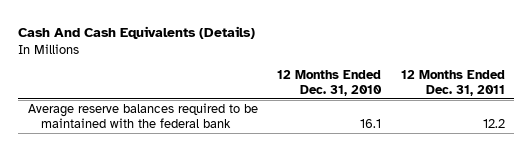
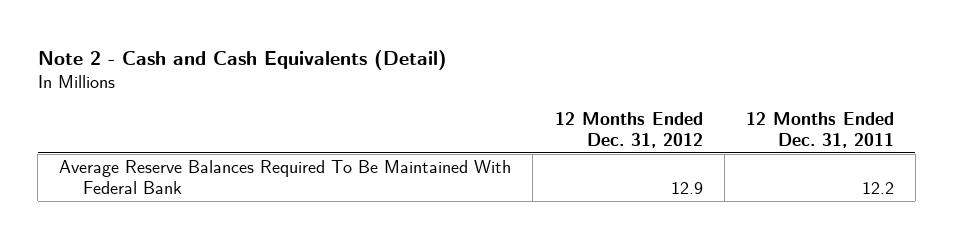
- Cash And Cash Equivalents (Details)
+ Note 2 - Cash and Cash Equivalents (Detail)
- | 12 Months Ended Dec. 31, 2010 | 12 Months Ended Dec. 31, 2011
+ | 12 Months Ended Dec. 31, 2012 | 12 Months Ended Dec. 31, 2011
- Average reserve balances required to be maintained with the federal bank | 16.1 | 12.2
+ Average Reserve Balances Required To Be Maintained With Federal Bank | 12.9 | 12.2

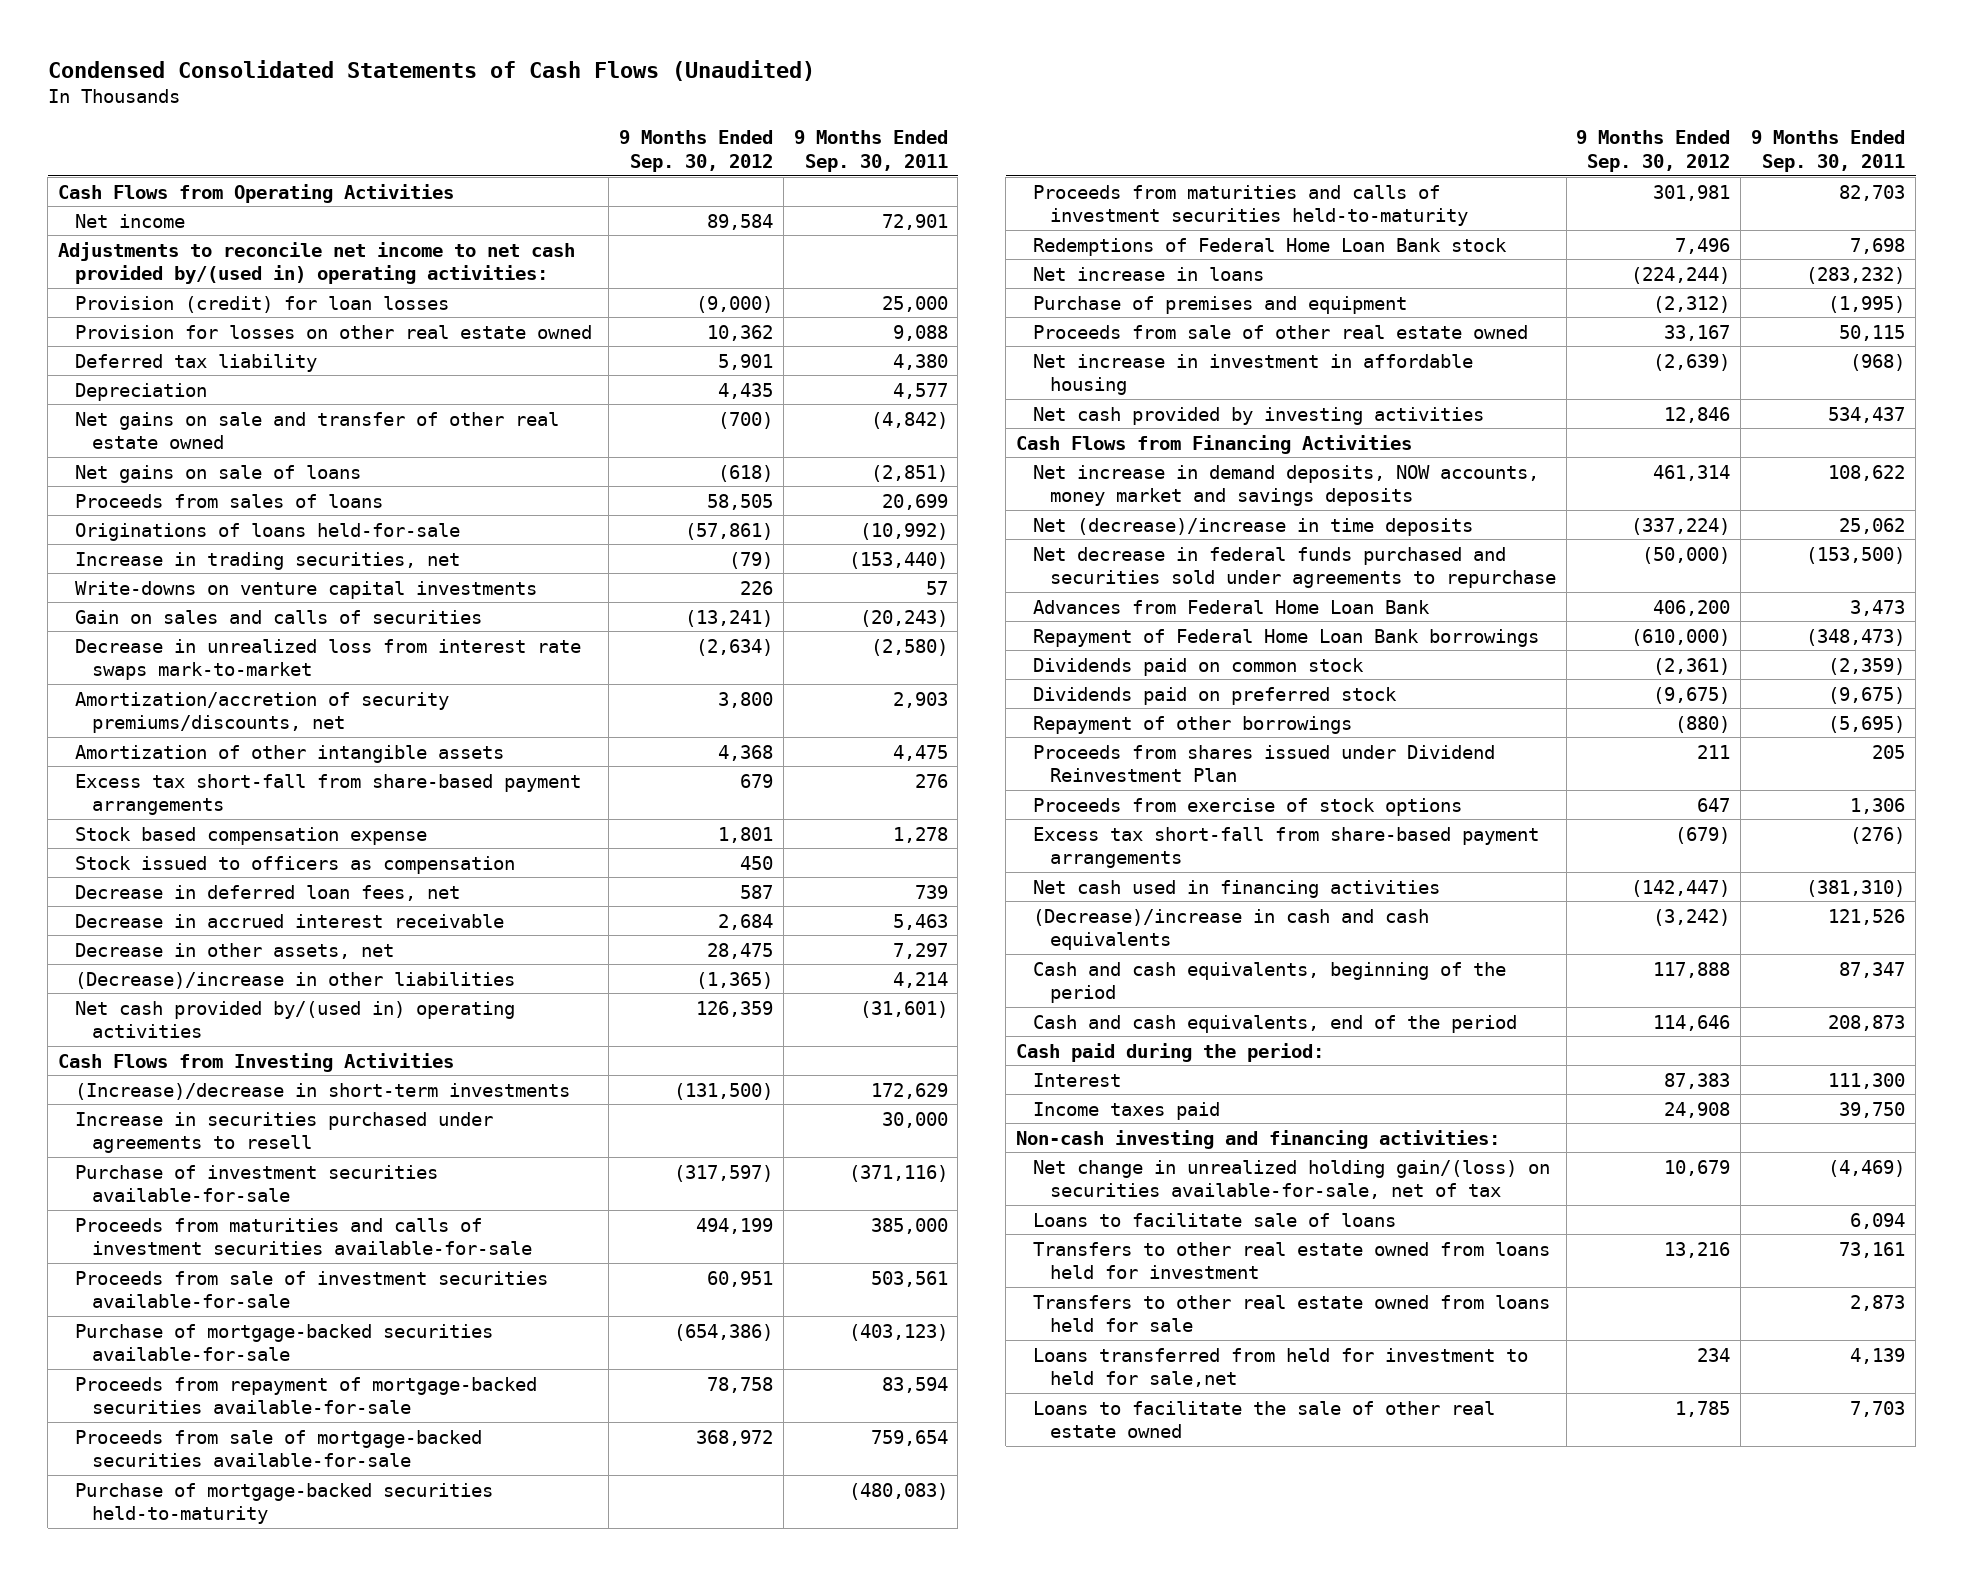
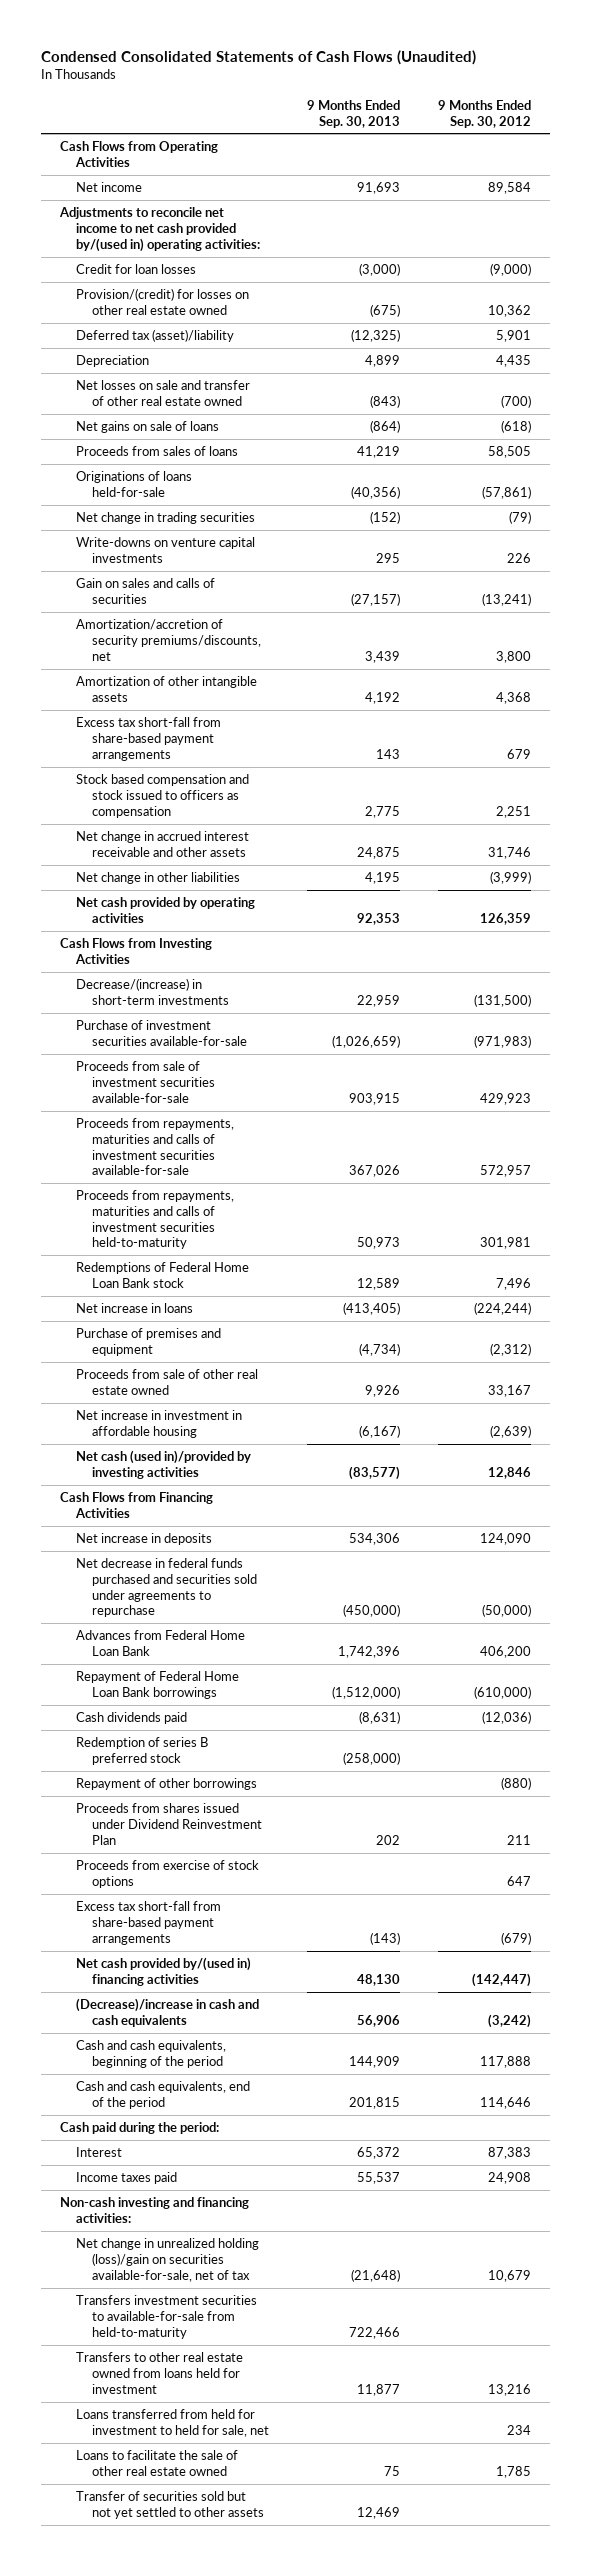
- | 9 Months Ended Sep. 30, 2012 | 9 Months Ended Sep. 30, 2011
+ | 9 Months Ended Sep. 30, 2013 | 9 Months Ended Sep. 30, 2012
- Provision (credit) for loan losses | (9,000) | 25,000
- Provision for losses on other real estate owned | 10,362 | 9,088
- Deferred tax liability | 5,901 | 4,380
+ Credit for loan losses | (3,000) | (9,000)
+ Provision/(credit) for losses on other real estate owned | (675) | 10,362
+ Deferred tax (asset)/liability | (12,325) | 5,901
- Net gains on sale and transfer of other real estate owned | (700) | (4,842)
+ Net losses on sale and transfer of other real estate owned | (843) | (700)
- Increase in trading securities, net | (79) | (153,440)
+ Net change in trading securities | (152) | (79)
- Decrease in unrealized loss from interest rate swaps mark-to-market | (2,634) | (2,580)
- Stock based compensation expense | 1,801 | 1,278
- Stock issued to officers as compensation | 450 |
- Decrease in deferred loan fees, net | 587 | 739
- Decrease in accrued interest receivable | 2,684 | 5,463
- Decrease in other assets, net | 28,475 | 7,297
- (Decrease)/increase in other liabilities | (1,365) | 4,214
- Net cash provided by/(used in) operating activities | 126,359 | (31,601)
+ Stock based compensation and stock issued to officers as compensation | 2,775 | 2,251
+ Net change in accrued interest receivable and other assets | 24,875 | 31,746
+ Net change in other liabilities | 4,195 | (3,999)
+ Net cash provided by operating activities | 92,353 | 126,359
- (Increase)/decrease in short-term investments | (131,500) | 172,629
- Increase in securities purchased under agreements to resell | | 30,000
- Purchase of investment securities available-for-sale | (317,597) | (371,116)
- Proceeds from maturities and calls of investment securities available-for-sale | 494,199 | 385,000
- Proceeds from sale of investment securities available-for-sale | 60,951 | 503,561
- Purchase of mortgage-backed securities available-for-sale | (654,386) | (403,123)
- Proceeds from repayment of mortgage-backed securities available-for-sale | 78,758 | 83,594
- Proceeds from sale of mortgage-backed securities available-for-sale | 368,972 | 759,654
- Purchase of mortgage-backed securities held-to-maturity | | (480,083)
- Proceeds from maturities and calls of investment securities held-to-maturity | 301,981 | 82,703
+ Decrease/(increase) in short-term investments | 22,959 | (131,500)
+ Purchase of investment securities available-for-sale | (1,026,659) | (971,983)
+ Proceeds from sale of investment securities available-for-sale | 903,915 | 429,923
+ Proceeds from repayments, maturities and calls of investment securities available-for-sale | 367,026 | 572,957
+ Proceeds from repayments, maturities and calls of investment securities held-to-maturity | 50,973 | 301,981
- Net cash provided by investing activities | 12,846 | 534,437
+ Net cash (used in)/provided by investing activities | (83,577) | 12,846
- Net increase in demand deposits, NOW accounts, money market and savings deposits | 461,314 | 108,622
- Net (decrease)/increase in time deposits | (337,224) | 25,062
+ Net increase in deposits | 534,306 | 124,090
- Dividends paid on common stock | (2,361) | (2,359)
- Dividends paid on preferred stock | (9,675) | (9,675)
+ Cash dividends paid | (8,631) | (12,036)
+ Redemption of series B preferred stock | (258,000) |
- Net cash used in financing activities | (142,447) | (381,310)
+ Net cash provided by/(used in) financing activities | 48,130 | (142,447)
- Net change in unrealized holding gain/(loss) on securities available-for-sale, net of tax | 10,679 | (4,469)
- Loans to facilitate sale of loans | | 6,094
+ Net change in unrealized holding (loss)/gain on securities available-for-sale, net of tax | (21,648) | 10,679
+ Transfers investment securities to available-for-sale from held-to-maturity | 722,466 |
- Transfers to other real estate owned from loans held for sale | | 2,873
- Loans transferred from held for investment to held for sale,net | 234 | 4,139
+ Loans transferred from held for investment to held for sale, net | | 234
+ Transfer of securities sold but not yet settled to other assets | 12,469 |

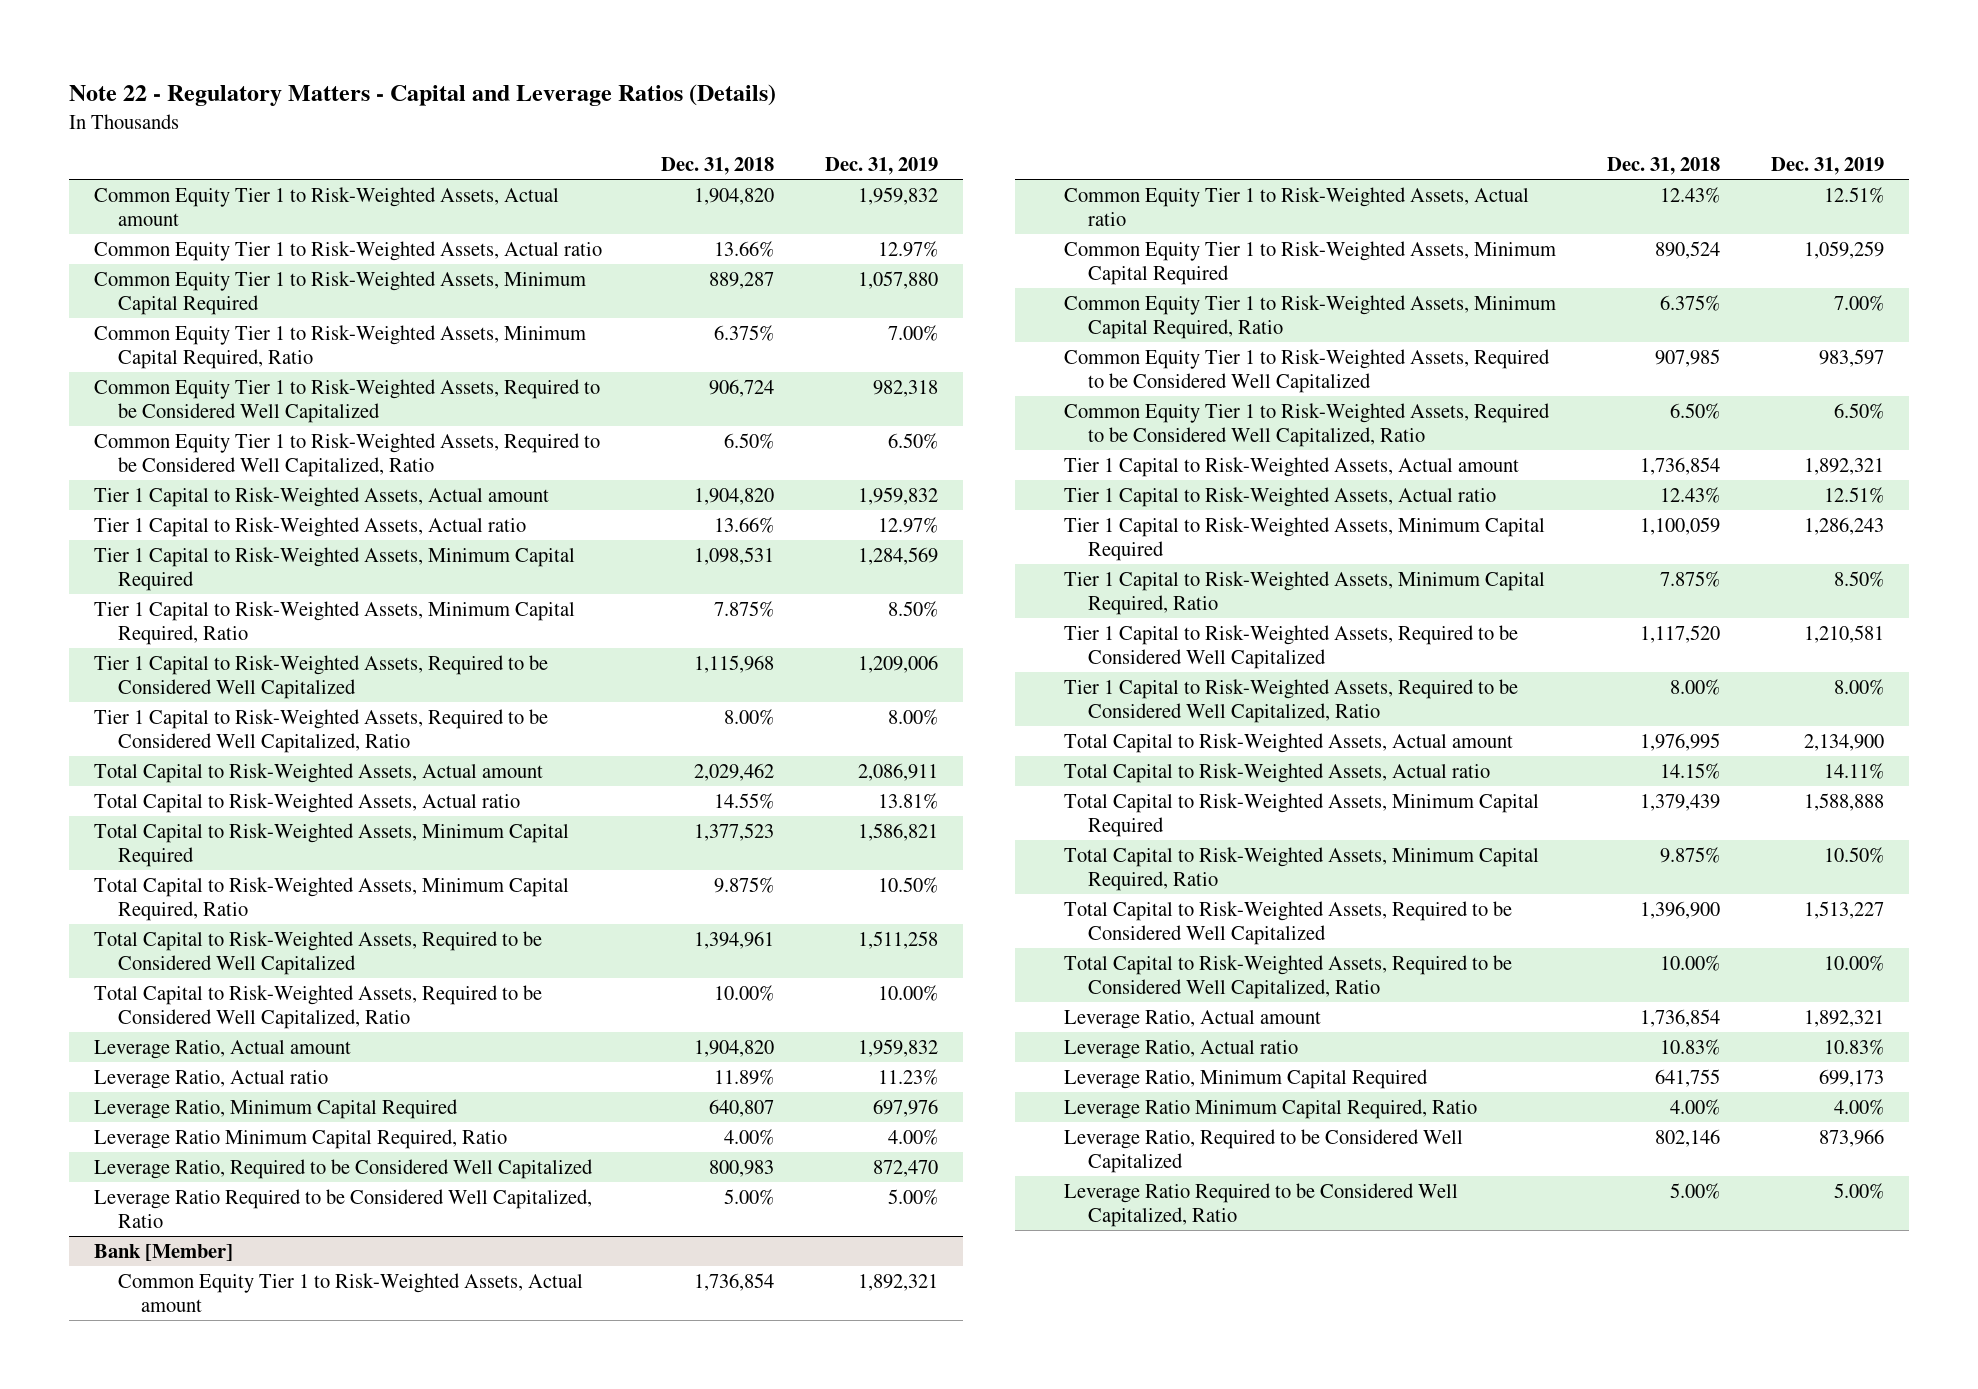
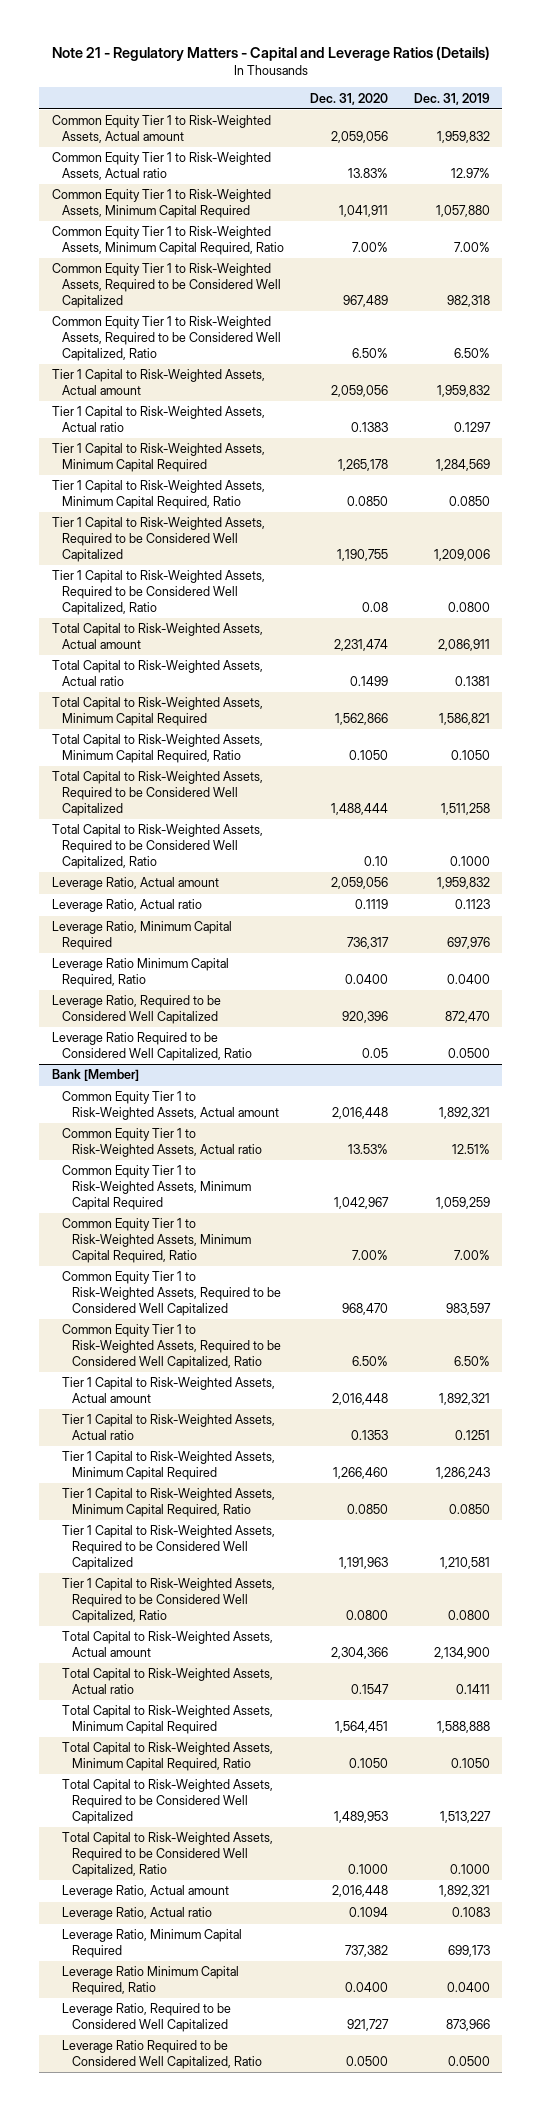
- Note 22 - Regulatory Matters - Capital and Leverage Ratios (Details)
+ Note 21 - Regulatory Matters - Capital and Leverage Ratios (Details)
- | Dec. 31, 2018 | Dec. 31, 2019
+ | Dec. 31, 2020 | Dec. 31, 2019
- Tier 1 Capital to Risk-Weighted Assets, Actual ratio | 13.66% | 12.97%
+ Tier 1 Capital to Risk-Weighted Assets, Actual ratio | 0.1383 | 0.1297
- Tier 1 Capital to Risk-Weighted Assets, Minimum Capital Required, Ratio | 7.875% | 8.50%
+ Tier 1 Capital to Risk-Weighted Assets, Minimum Capital Required, Ratio | 0.0850 | 0.0850
- Tier 1 Capital to Risk-Weighted Assets, Required to be Considered Well Capitalized, Ratio | 8.00% | 8.00%
+ Tier 1 Capital to Risk-Weighted Assets, Required to be Considered Well Capitalized, Ratio | 0.08 | 0.0800
- Total Capital to Risk-Weighted Assets, Actual ratio | 14.55% | 13.81%
+ Total Capital to Risk-Weighted Assets, Actual ratio | 0.1499 | 0.1381
- Total Capital to Risk-Weighted Assets, Minimum Capital Required, Ratio | 9.875% | 10.50%
+ Total Capital to Risk-Weighted Assets, Minimum Capital Required, Ratio | 0.1050 | 0.1050
- Total Capital to Risk-Weighted Assets, Required to be Considered Well Capitalized, Ratio | 10.00% | 10.00%
+ Total Capital to Risk-Weighted Assets, Required to be Considered Well Capitalized, Ratio | 0.10 | 0.1000
- Leverage Ratio, Actual ratio | 11.89% | 11.23%
+ Leverage Ratio, Actual ratio | 0.1119 | 0.1123
- Leverage Ratio Minimum Capital Required, Ratio | 4.00% | 4.00%
+ Leverage Ratio Minimum Capital Required, Ratio | 0.0400 | 0.0400
- Leverage Ratio Required to be Considered Well Capitalized, Ratio | 5.00% | 5.00%
+ Leverage Ratio Required to be Considered Well Capitalized, Ratio | 0.05 | 0.0500
@ Bank [Member]
- Tier 1 Capital to Risk-Weighted Assets, Actual ratio | 12.43% | 12.51%
+ Tier 1 Capital to Risk-Weighted Assets, Actual ratio | 0.1353 | 0.1251
- Tier 1 Capital to Risk-Weighted Assets, Minimum Capital Required, Ratio | 7.875% | 8.50%
+ Tier 1 Capital to Risk-Weighted Assets, Minimum Capital Required, Ratio | 0.0850 | 0.0850
- Tier 1 Capital to Risk-Weighted Assets, Required to be Considered Well Capitalized, Ratio | 8.00% | 8.00%
+ Tier 1 Capital to Risk-Weighted Assets, Required to be Considered Well Capitalized, Ratio | 0.0800 | 0.0800
- Total Capital to Risk-Weighted Assets, Actual ratio | 14.15% | 14.11%
+ Total Capital to Risk-Weighted Assets, Actual ratio | 0.1547 | 0.1411
- Total Capital to Risk-Weighted Assets, Minimum Capital Required, Ratio | 9.875% | 10.50%
+ Total Capital to Risk-Weighted Assets, Minimum Capital Required, Ratio | 0.1050 | 0.1050
- Total Capital to Risk-Weighted Assets, Required to be Considered Well Capitalized, Ratio | 10.00% | 10.00%
+ Total Capital to Risk-Weighted Assets, Required to be Considered Well Capitalized, Ratio | 0.1000 | 0.1000
- Leverage Ratio, Actual ratio | 10.83% | 10.83%
+ Leverage Ratio, Actual ratio | 0.1094 | 0.1083
- Leverage Ratio Minimum Capital Required, Ratio | 4.00% | 4.00%
+ Leverage Ratio Minimum Capital Required, Ratio | 0.0400 | 0.0400
- Leverage Ratio Required to be Considered Well Capitalized, Ratio | 5.00% | 5.00%
+ Leverage Ratio Required to be Considered Well Capitalized, Ratio | 0.0500 | 0.0500

